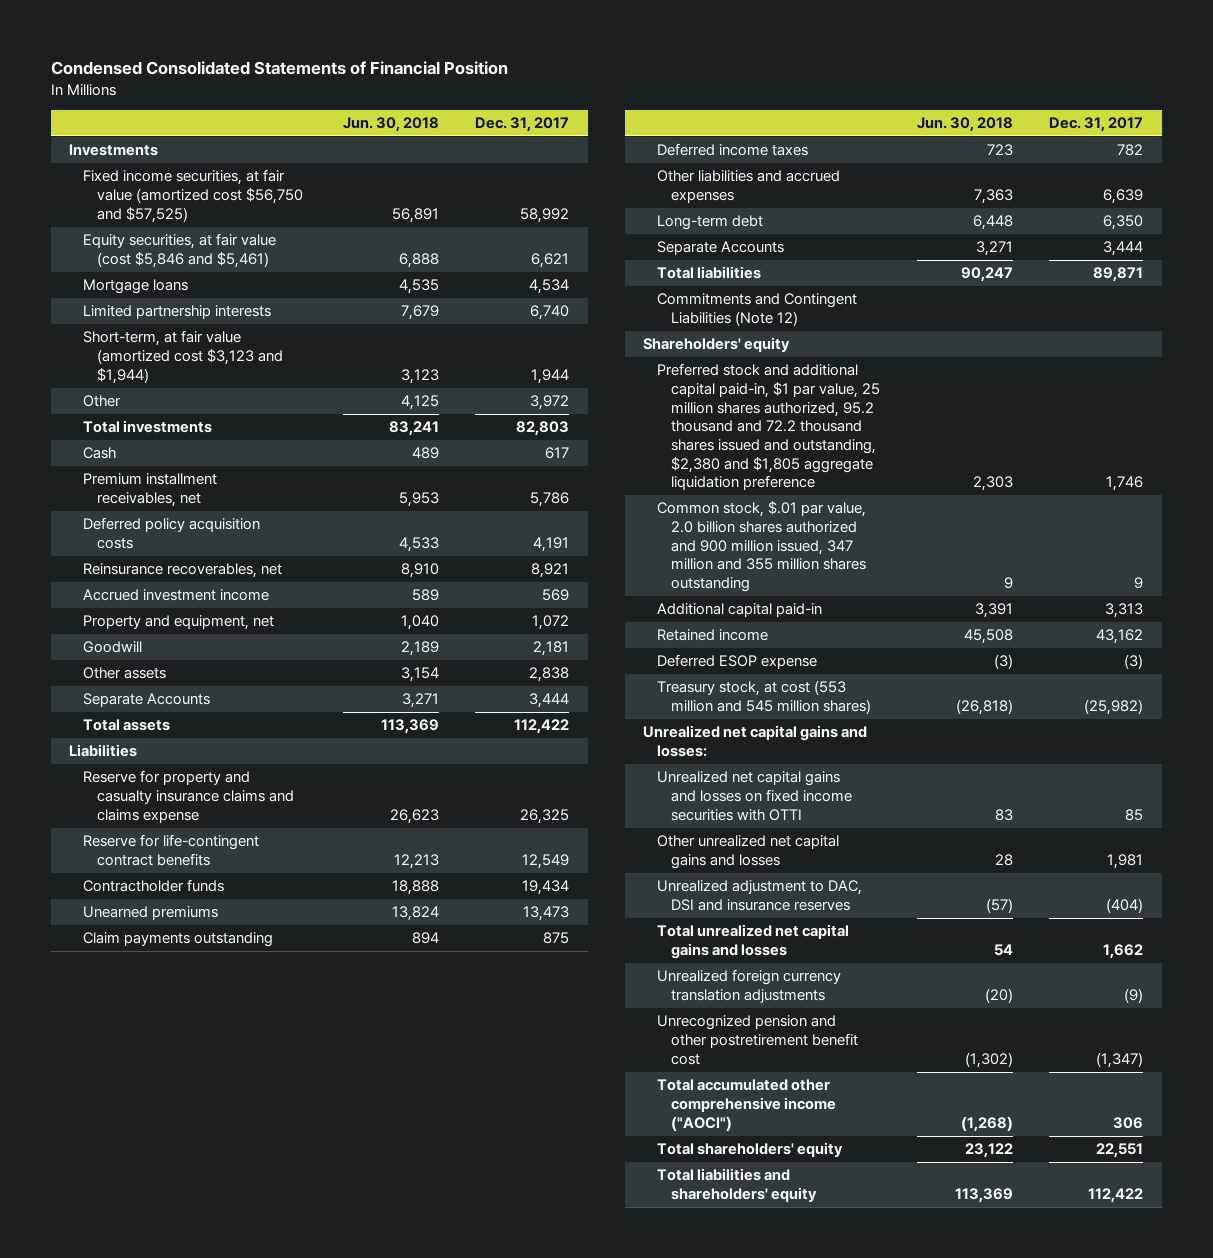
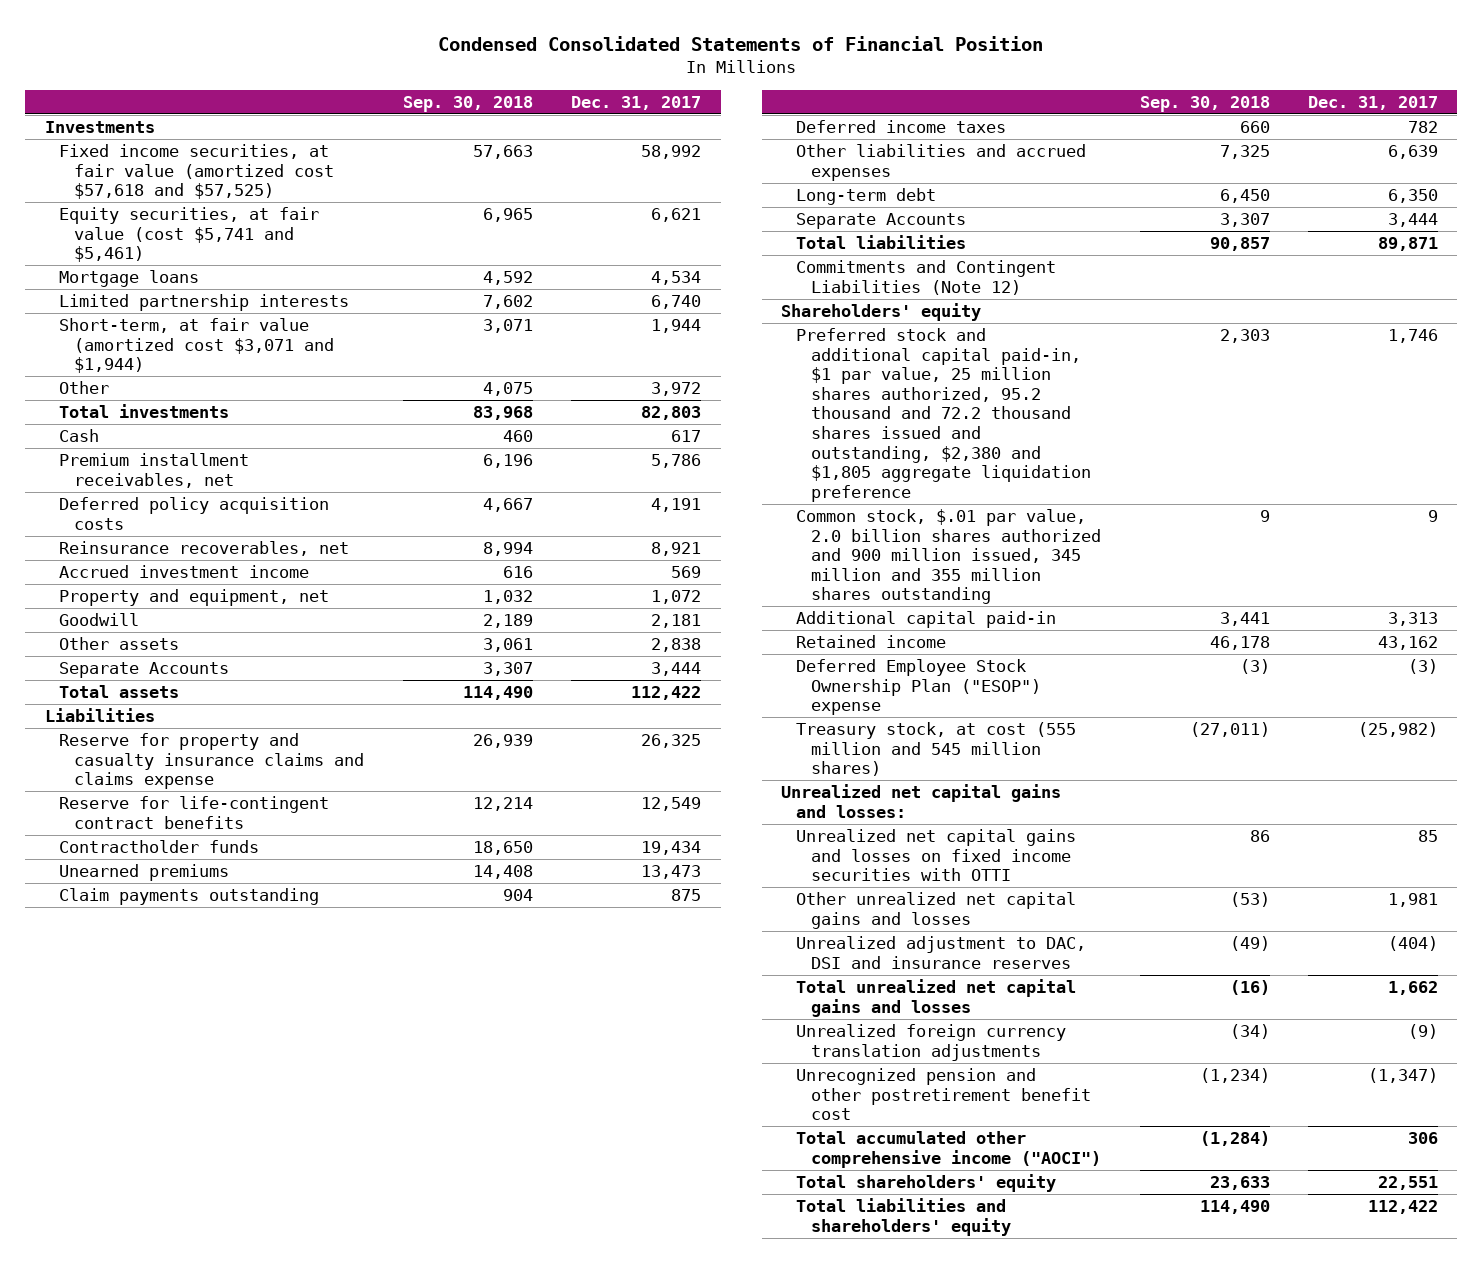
- | Jun. 30, 2018 | Dec. 31, 2017
+ | Sep. 30, 2018 | Dec. 31, 2017
- Fixed income securities, at fair value (amortized cost $56,750 and $57,525) | 56,891 | 58,992
- Equity securities, at fair value (cost $5,846 and $5,461) | 6,888 | 6,621
+ Fixed income securities, at fair value (amortized cost $57,618 and $57,525) | 57,663 | 58,992
+ Equity securities, at fair value (cost $5,741 and $5,461) | 6,965 | 6,621
- Short-term, at fair value (amortized cost $3,123 and $1,944) | 3,123 | 1,944
+ Short-term, at fair value (amortized cost $3,071 and $1,944) | 3,071 | 1,944
- Common stock, $.01 par value, 2.0 billion shares authorized and 900 million issued, 347 million and 355 million shares outstanding | 9 | 9
+ Common stock, $.01 par value, 2.0 billion shares authorized and 900 million issued, 345 million and 355 million shares outstanding | 9 | 9
- Deferred ESOP expense | (3) | (3)
- Treasury stock, at cost (553 million and 545 million shares) | (26,818) | (25,982)
+ Deferred Employee Stock Ownership Plan ("ESOP") expense | (3) | (3)
+ Treasury stock, at cost (555 million and 545 million shares) | (27,011) | (25,982)

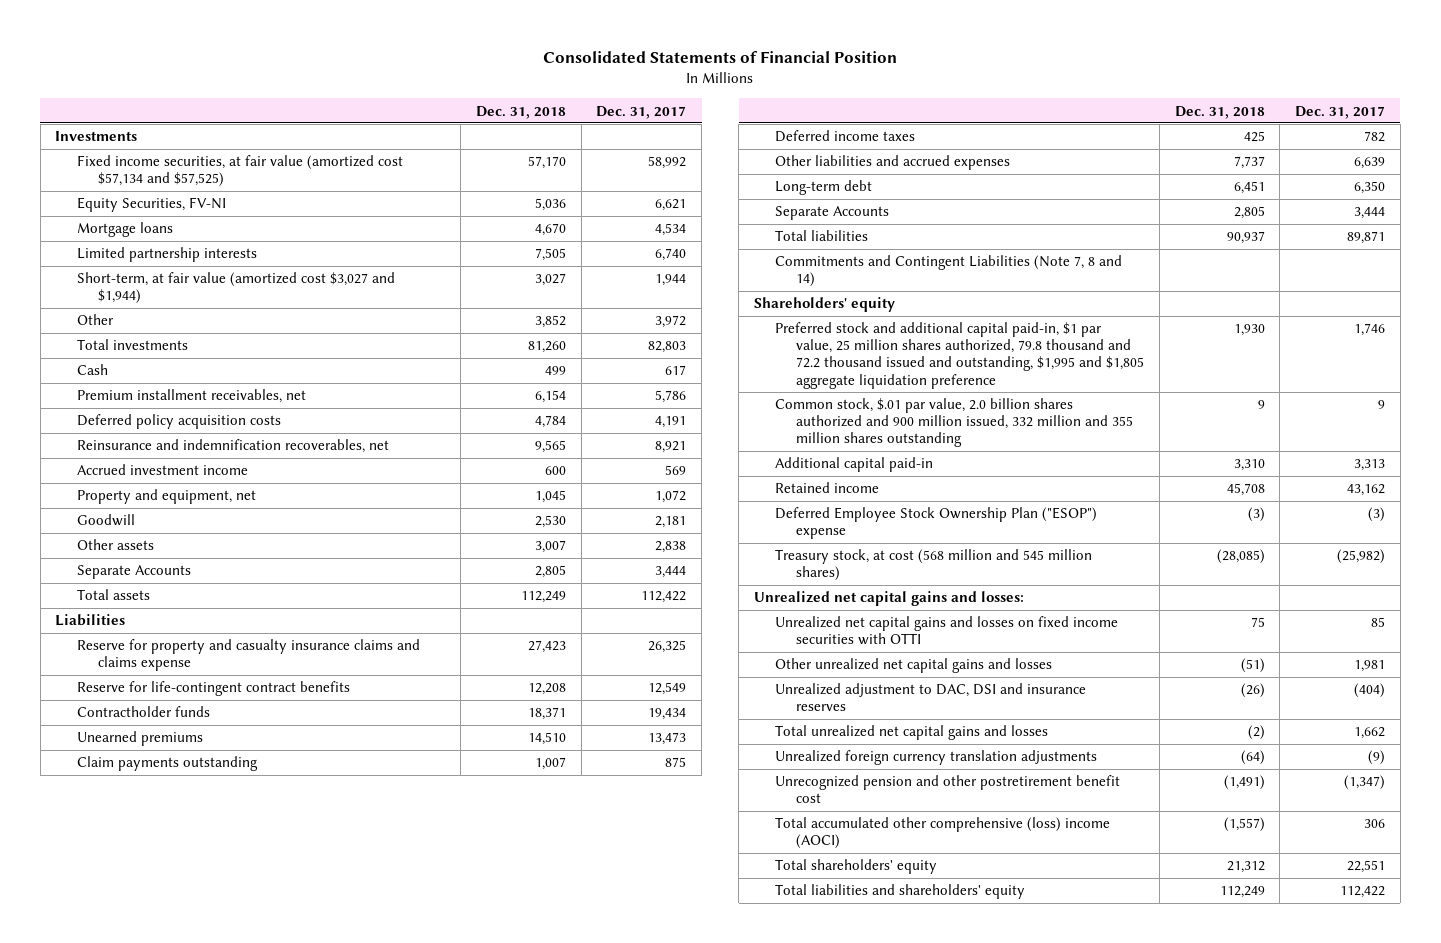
- Condensed Consolidated Statements of Financial Position
+ Consolidated Statements of Financial Position
- | Sep. 30, 2018 | Dec. 31, 2017
+ | Dec. 31, 2018 | Dec. 31, 2017
- Fixed income securities, at fair value (amortized cost $57,618 and $57,525) | 57,663 | 58,992
- Equity securities, at fair value (cost $5,741 and $5,461) | 6,965 | 6,621
+ Fixed income securities, at fair value (amortized cost $57,134 and $57,525) | 57,170 | 58,992
+ Equity Securities, FV-NI | 5,036 | 6,621
- Short-term, at fair value (amortized cost $3,071 and $1,944) | 3,071 | 1,944
+ Short-term, at fair value (amortized cost $3,027 and $1,944) | 3,027 | 1,944
- Reinsurance recoverables, net | 8,994 | 8,921
+ Reinsurance and indemnification recoverables, net | 9,565 | 8,921
- Commitments and Contingent Liabilities (Note 12)
+ Commitments and Contingent Liabilities (Note 7, 8 and 14)
- Preferred stock and additional capital paid-in, $1 par value, 25 million shares authorized, 95.2 thousand and 72.2 thousand shares issued and outstanding, $2,380 and $1,805 aggregate liquidation preference | 2,303 | 1,746
- Common stock, $.01 par value, 2.0 billion shares authorized and 900 million issued, 345 million and 355 million shares outstanding | 9 | 9
+ Preferred stock and additional capital paid-in, $1 par value, 25 million shares authorized, 79.8 thousand and 72.2 thousand issued and outstanding, $1,995 and $1,805 aggregate liquidation preference | 1,930 | 1,746
+ Common stock, $.01 par value, 2.0 billion shares authorized and 900 million issued, 332 million and 355 million shares outstanding | 9 | 9
- Treasury stock, at cost (555 million and 545 million shares) | (27,011) | (25,982)
+ Treasury stock, at cost (568 million and 545 million shares) | (28,085) | (25,982)
- Total accumulated other comprehensive income ("AOCI") | (1,284) | 306
+ Total accumulated other comprehensive (loss) income (AOCI) | (1,557) | 306

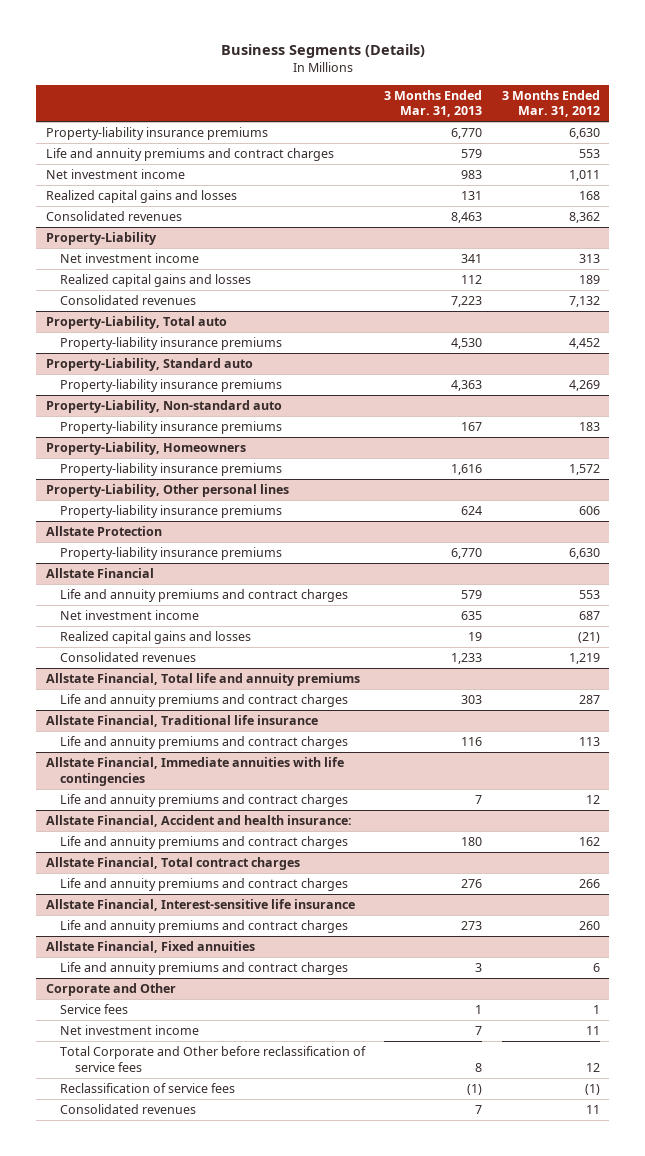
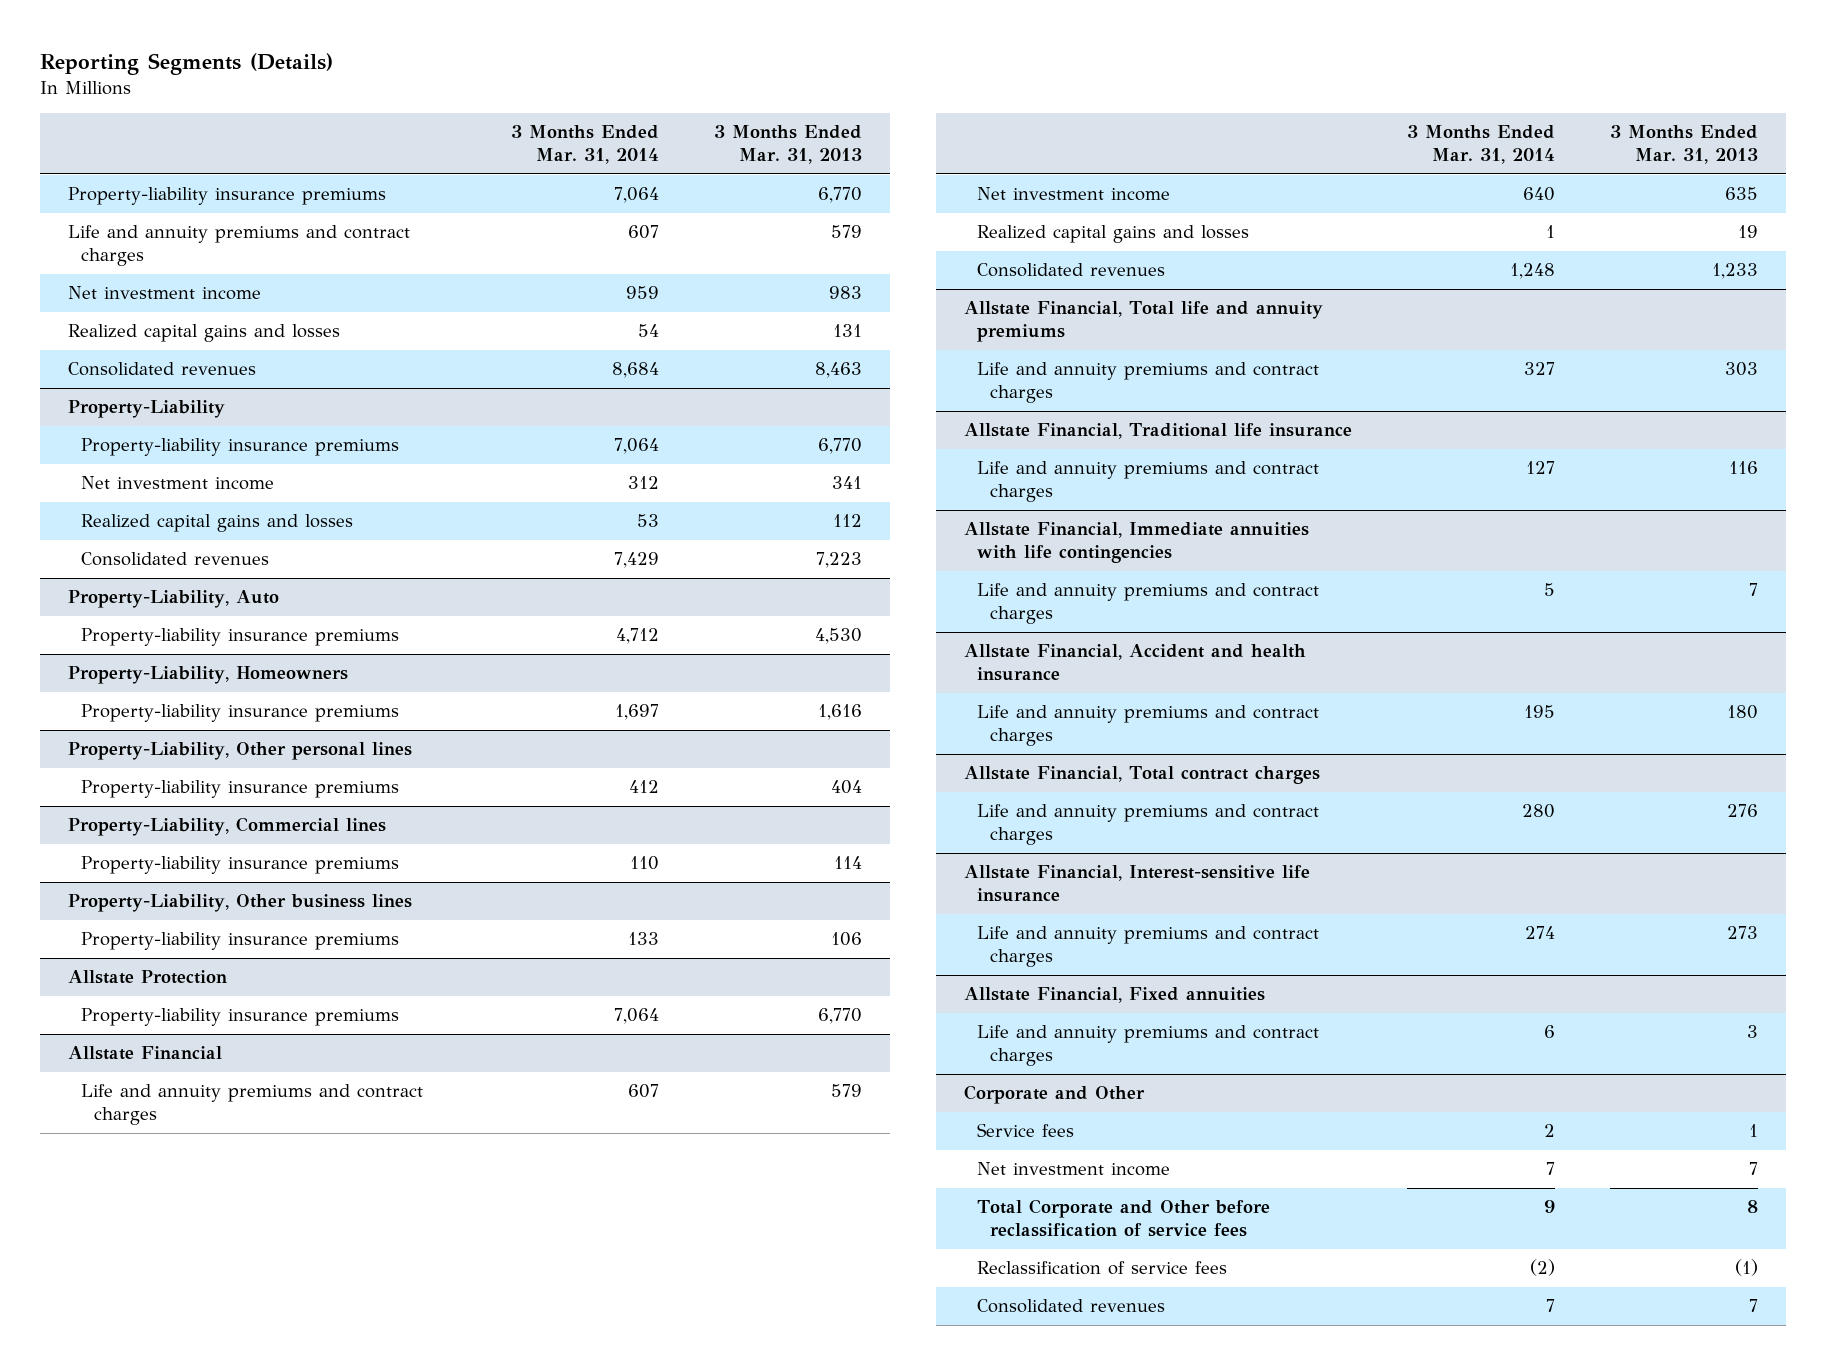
- Business Segments (Details)
+ Reporting Segments (Details)
- | 3 Months Ended Mar. 31, 2013 | 3 Months Ended Mar. 31, 2012
+ | 3 Months Ended Mar. 31, 2014 | 3 Months Ended Mar. 31, 2013
@ Property-Liability
+ Property-liability insurance premiums | 7,064 | 6,770
- Property-Liability, Total auto
+ Property-Liability, Auto
- Property-Liability, Standard auto
- Property-liability insurance premiums | 4,363 | 4,269
- Property-Liability, Non-standard auto
- Property-liability insurance premiums | 167 | 183
@ Property-Liability, Other personal lines
- Property-liability insurance premiums | 624 | 606
+ Property-liability insurance premiums | 412 | 404
+ Property-Liability, Commercial lines
+ Property-liability insurance premiums | 110 | 114
+ Property-Liability, Other business lines
+ Property-liability insurance premiums | 133 | 106
- Allstate Financial, Accident and health insurance:
+ Allstate Financial, Accident and health insurance

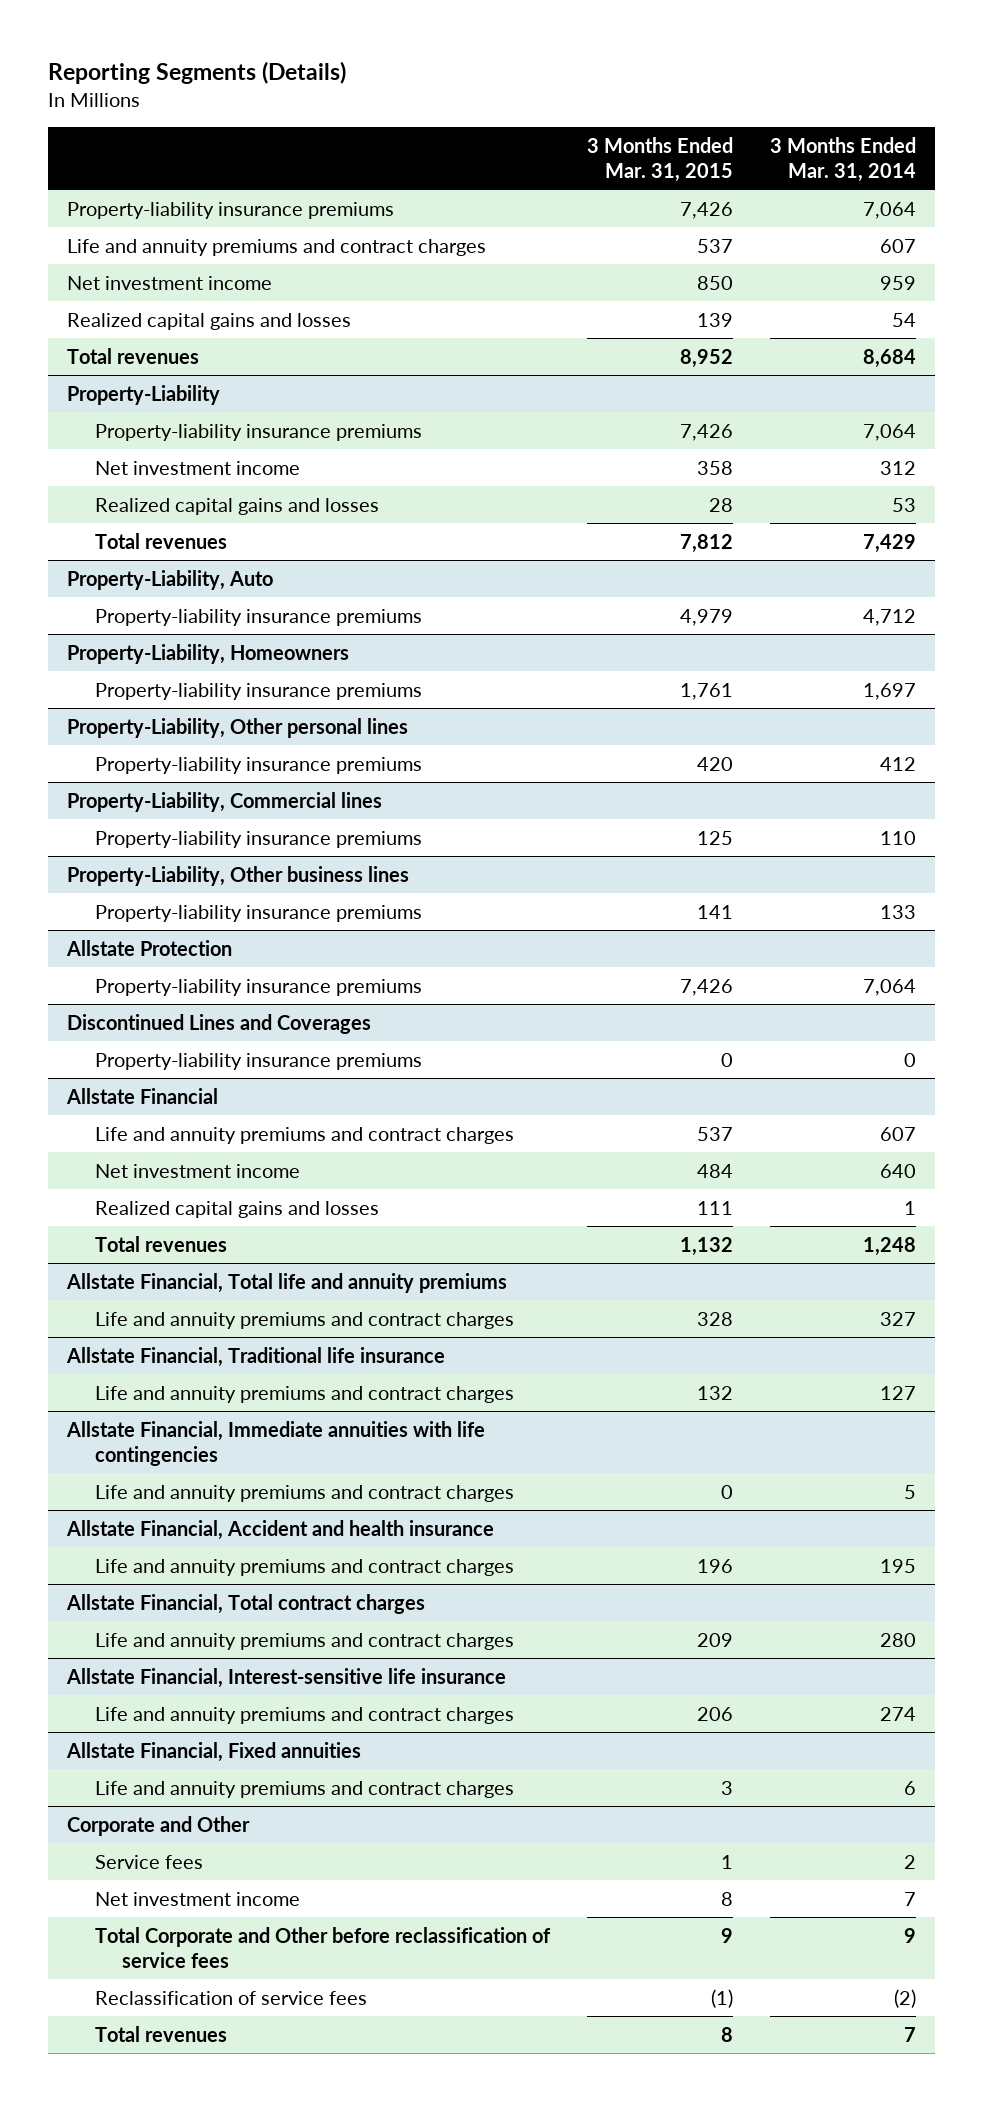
- | 3 Months Ended Mar. 31, 2014 | 3 Months Ended Mar. 31, 2013
+ | 3 Months Ended Mar. 31, 2015 | 3 Months Ended Mar. 31, 2014
- Consolidated revenues | 8,684 | 8,463
+ Total revenues | 8,952 | 8,684
@ Property-Liability
- Consolidated revenues | 7,429 | 7,223
+ Total revenues | 7,812 | 7,429
+ Discontinued Lines and Coverages
+ Property-liability insurance premiums | 0 | 0
@ Allstate Financial
- Consolidated revenues | 1,248 | 1,233
+ Total revenues | 1,132 | 1,248
@ Corporate and Other
- Consolidated revenues | 7 | 7
+ Total revenues | 8 | 7

